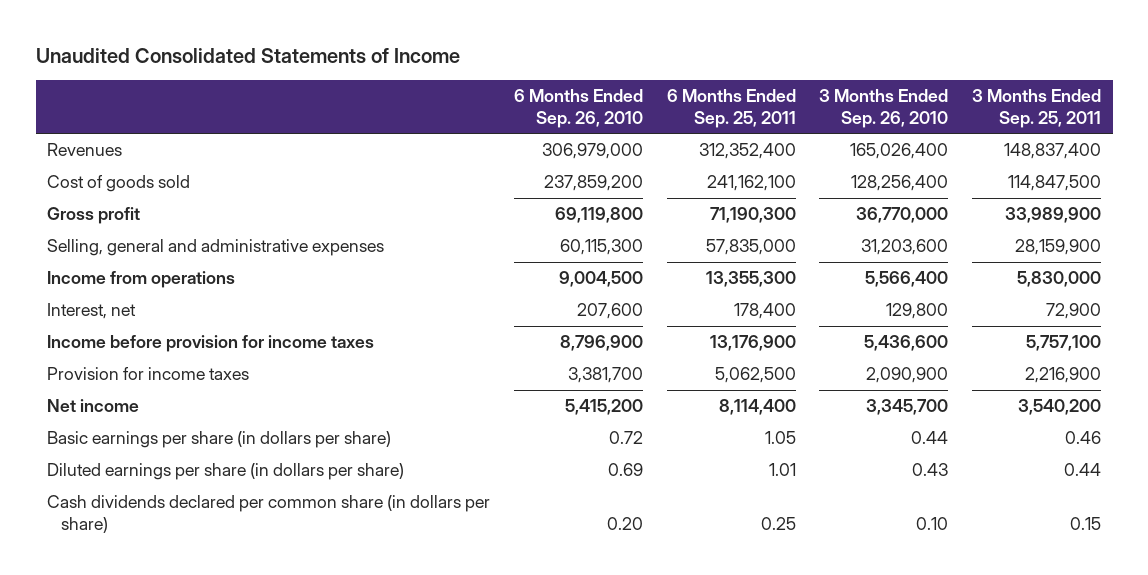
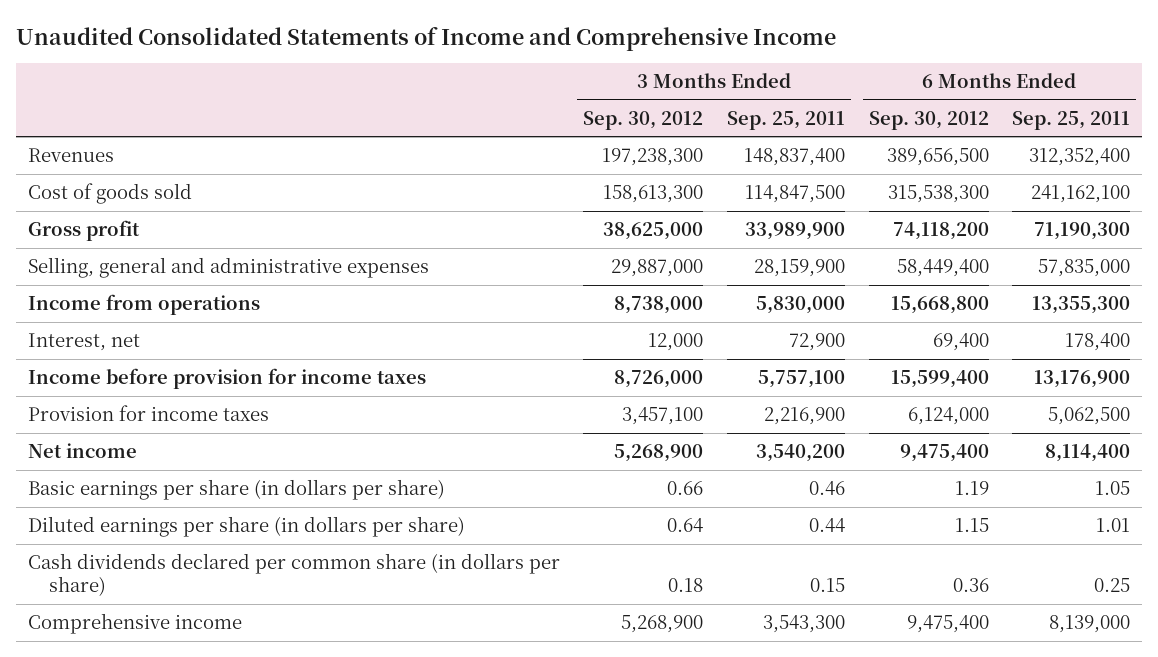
- Unaudited Consolidated Statements of Income
+ Unaudited Consolidated Statements of Income and Comprehensive Income
- | 6 Months Ended Sep. 26, 2010 | 6 Months Ended Sep. 25, 2011 | 3 Months Ended Sep. 26, 2010 | 3 Months Ended Sep. 25, 2011
+ | 3 Months Ended Sep. 30, 2012 | 3 Months Ended Sep. 25, 2011 | 6 Months Ended Sep. 30, 2012 | 6 Months Ended Sep. 25, 2011
+ Comprehensive income | 5,268,900 | 3,543,300 | 9,475,400 | 8,139,000

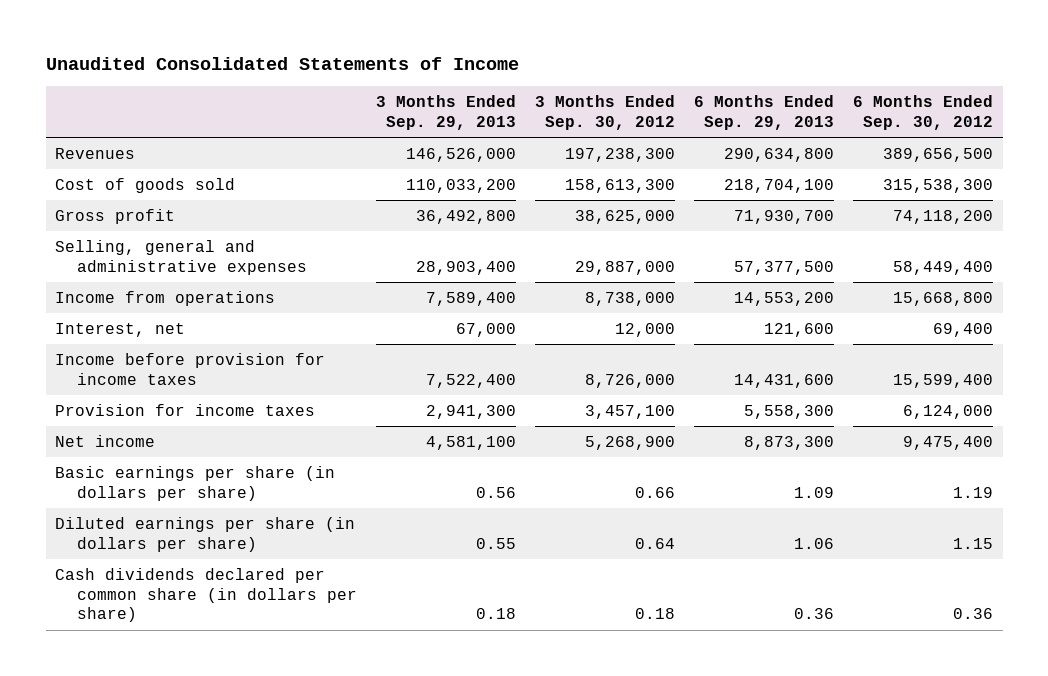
- Unaudited Consolidated Statements of Income and Comprehensive Income
+ Unaudited Consolidated Statements of Income
- | 3 Months Ended Sep. 30, 2012 | 3 Months Ended Sep. 25, 2011 | 6 Months Ended Sep. 30, 2012 | 6 Months Ended Sep. 25, 2011
+ | 3 Months Ended Sep. 29, 2013 | 3 Months Ended Sep. 30, 2012 | 6 Months Ended Sep. 29, 2013 | 6 Months Ended Sep. 30, 2012
- Comprehensive income | 5,268,900 | 3,543,300 | 9,475,400 | 8,139,000

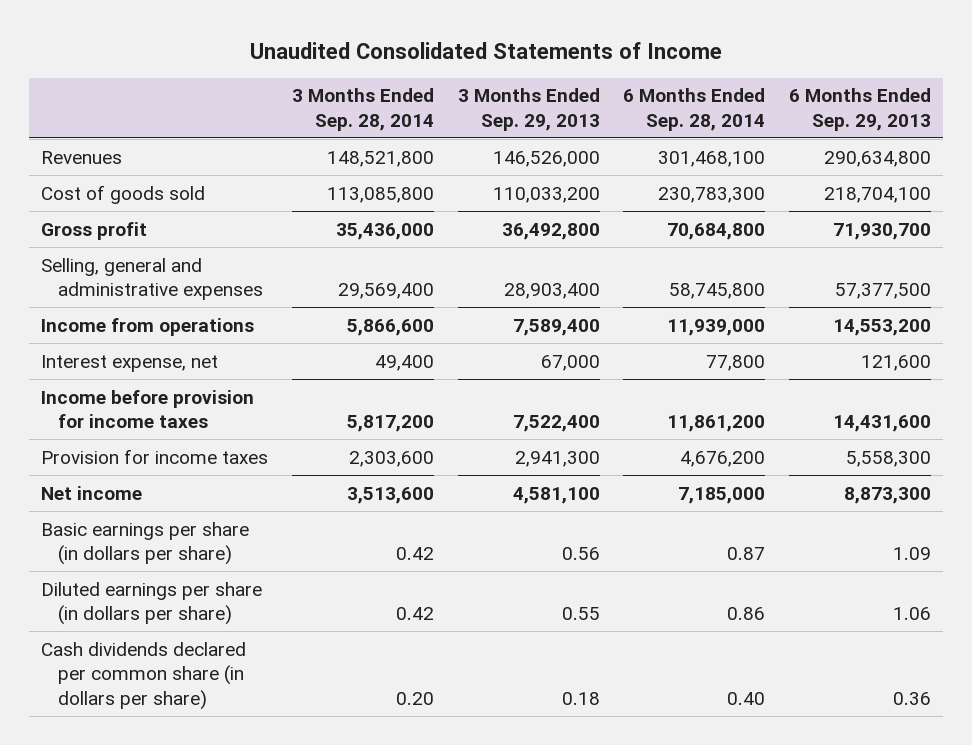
- | 3 Months Ended Sep. 29, 2013 | 3 Months Ended Sep. 30, 2012 | 6 Months Ended Sep. 29, 2013 | 6 Months Ended Sep. 30, 2012
+ | 3 Months Ended Sep. 28, 2014 | 3 Months Ended Sep. 29, 2013 | 6 Months Ended Sep. 28, 2014 | 6 Months Ended Sep. 29, 2013
- Interest, net | 67,000 | 12,000 | 121,600 | 69,400
+ Interest expense, net | 49,400 | 67,000 | 77,800 | 121,600

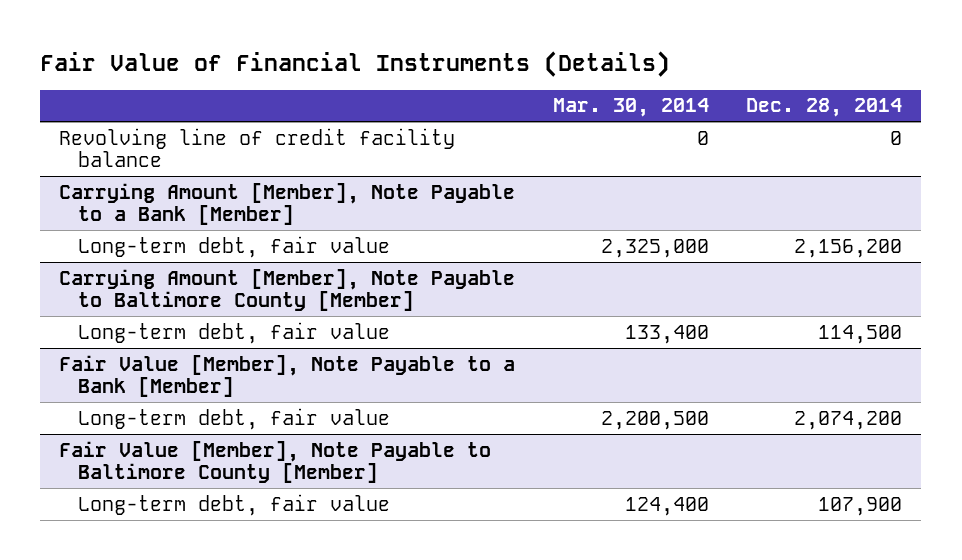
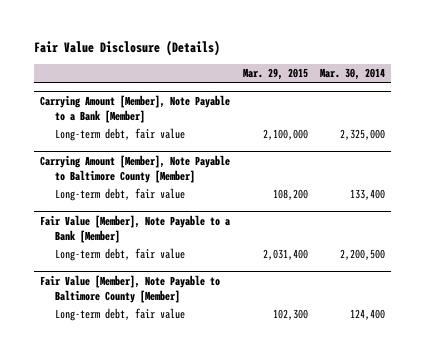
- Fair Value of Financial Instruments (Details)
+ Fair Value Disclosure (Details)
- | Mar. 30, 2014 | Dec. 28, 2014
+ | Mar. 29, 2015 | Mar. 30, 2014
- Revolving line of credit facility balance | 0 | 0

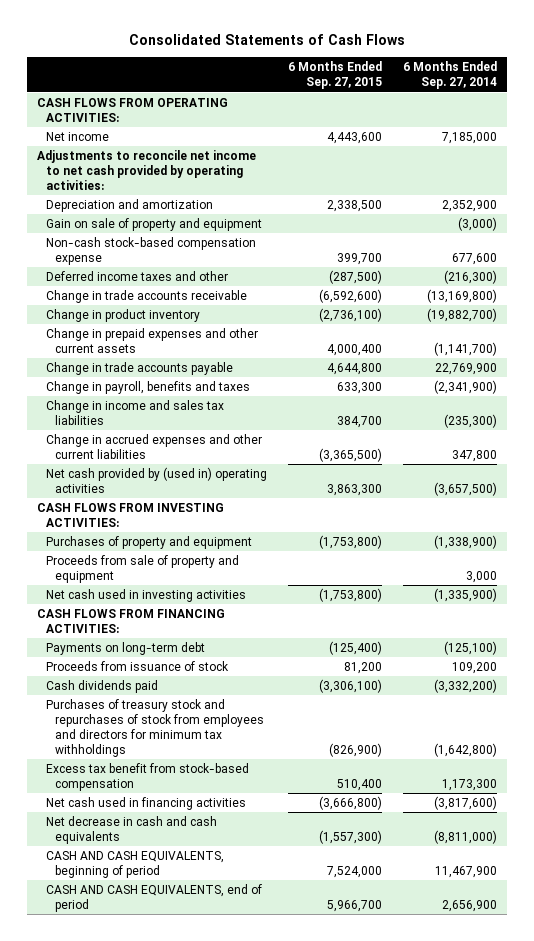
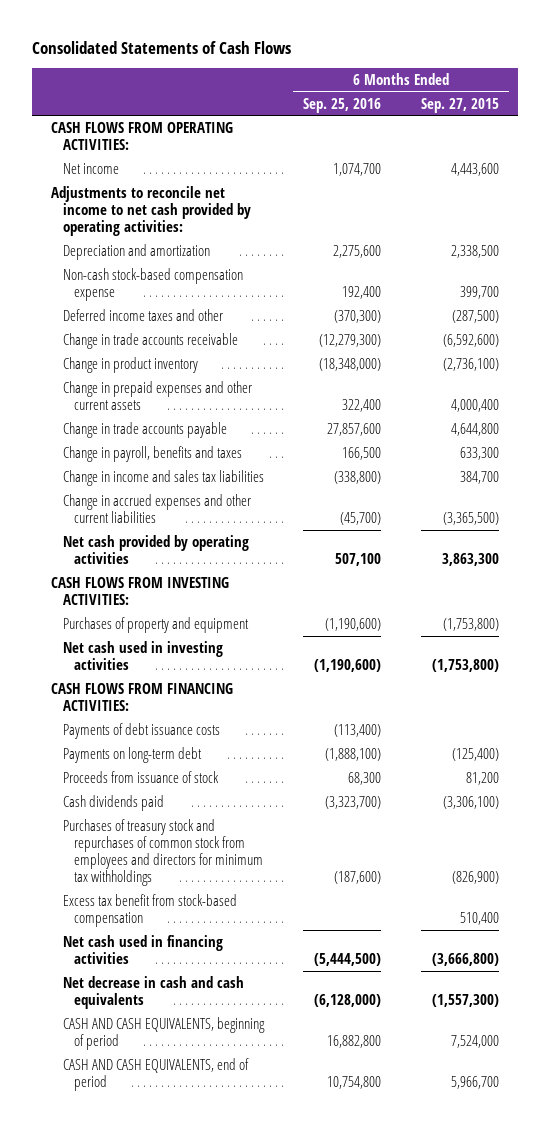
- | 6 Months Ended Sep. 27, 2015 | 6 Months Ended Sep. 27, 2014
+ | 6 Months Ended Sep. 25, 2016 | 6 Months Ended Sep. 27, 2015
- Gain on sale of property and equipment | | (3,000)
- Net cash provided by (used in) operating activities | 3,863,300 | (3,657,500)
+ Net cash provided by operating activities | 507,100 | 3,863,300
- Proceeds from sale of property and equipment | | 3,000
+ Payments of debt issuance costs | (113,400) |
- Purchases of treasury stock and repurchases of stock from employees and directors for minimum tax withholdings | (826,900) | (1,642,800)
+ Purchases of treasury stock and repurchases of common stock from employees and directors for minimum tax withholdings | (187,600) | (826,900)

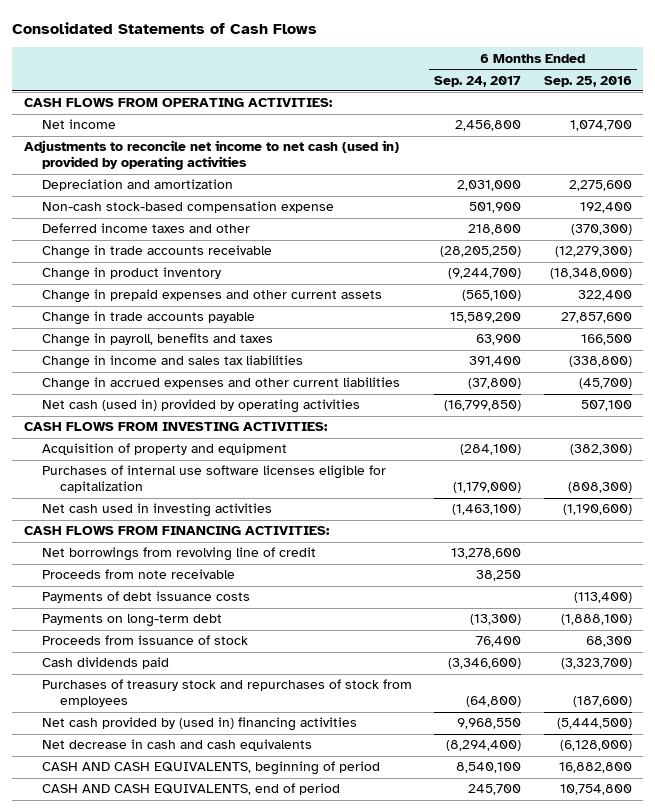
- | 6 Months Ended Sep. 25, 2016 | 6 Months Ended Sep. 27, 2015
+ | 6 Months Ended Sep. 24, 2017 | 6 Months Ended Sep. 25, 2016
- Adjustments to reconcile net income to net cash provided by operating activities:
+ Adjustments to reconcile net income to net cash (used in) provided by operating activities
- Net cash provided by operating activities | 507,100 | 3,863,300
+ Net cash (used in) provided by operating activities | (16,799,850) | 507,100
- Purchases of property and equipment | (1,190,600) | (1,753,800)
+ Acquisition of property and equipment | (284,100) | (382,300)
+ Purchases of internal use software licenses eligible for capitalization | (1,179,000) | (808,300)
+ Net borrowings from revolving line of credit | 13,278,600 |
+ Proceeds from note receivable | 38,250 |
- Purchases of treasury stock and repurchases of common stock from employees and directors for minimum tax withholdings | (187,600) | (826,900)
- Excess tax benefit from stock-based compensation | | 510,400
- Net cash used in financing activities | (5,444,500) | (3,666,800)
+ Purchases of treasury stock and repurchases of stock from employees | (64,800) | (187,600)
+ Net cash provided by (used in) financing activities | 9,968,550 | (5,444,500)

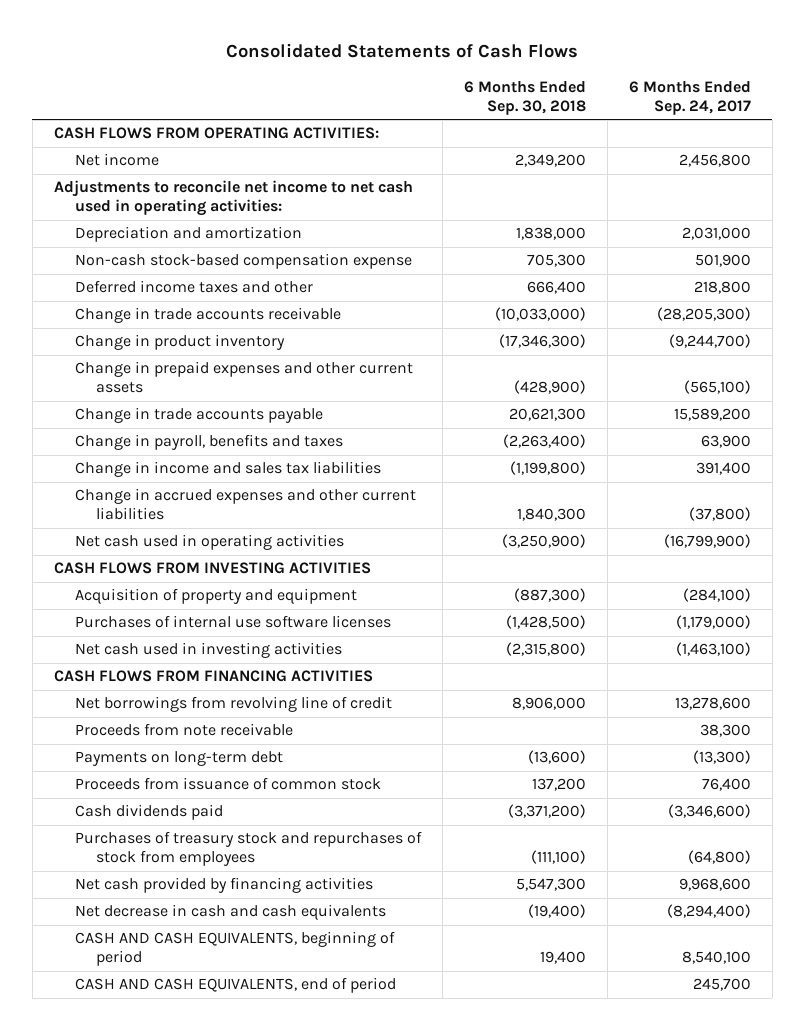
- | 6 Months Ended Sep. 24, 2017 | 6 Months Ended Sep. 25, 2016
+ | 6 Months Ended Sep. 30, 2018 | 6 Months Ended Sep. 24, 2017
- Adjustments to reconcile net income to net cash (used in) provided by operating activities
+ Adjustments to reconcile net income to net cash used in operating activities:
- Change in trade accounts receivable | (28,205,250) | (12,279,300)
+ Change in trade accounts receivable | (10,033,000) | (28,205,300)
- Net cash (used in) provided by operating activities | (16,799,850) | 507,100
- CASH FLOWS FROM INVESTING ACTIVITIES:
+ Net cash used in operating activities | (3,250,900) | (16,799,900)
+ CASH FLOWS FROM INVESTING ACTIVITIES
- Purchases of internal use software licenses eligible for capitalization | (1,179,000) | (808,300)
+ Purchases of internal use software licenses | (1,428,500) | (1,179,000)
- CASH FLOWS FROM FINANCING ACTIVITIES:
+ CASH FLOWS FROM FINANCING ACTIVITIES
- Proceeds from note receivable | 38,250 |
- Payments of debt issuance costs | | (113,400)
+ Proceeds from note receivable | | 38,300
- Proceeds from issuance of stock | 76,400 | 68,300
+ Proceeds from issuance of common stock | 137,200 | 76,400
- Net cash provided by (used in) financing activities | 9,968,550 | (5,444,500)
+ Net cash provided by financing activities | 5,547,300 | 9,968,600

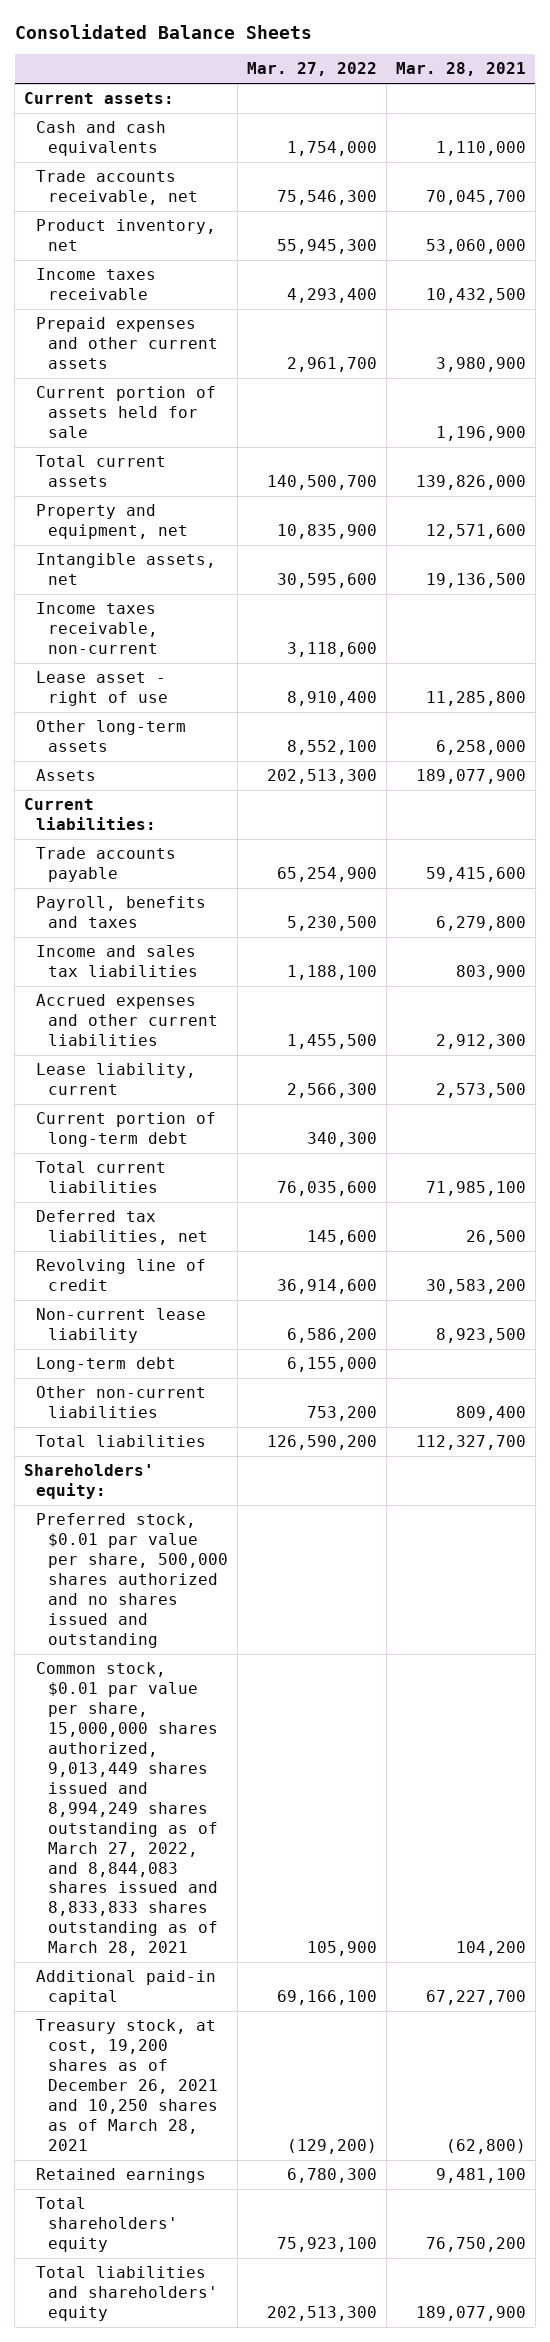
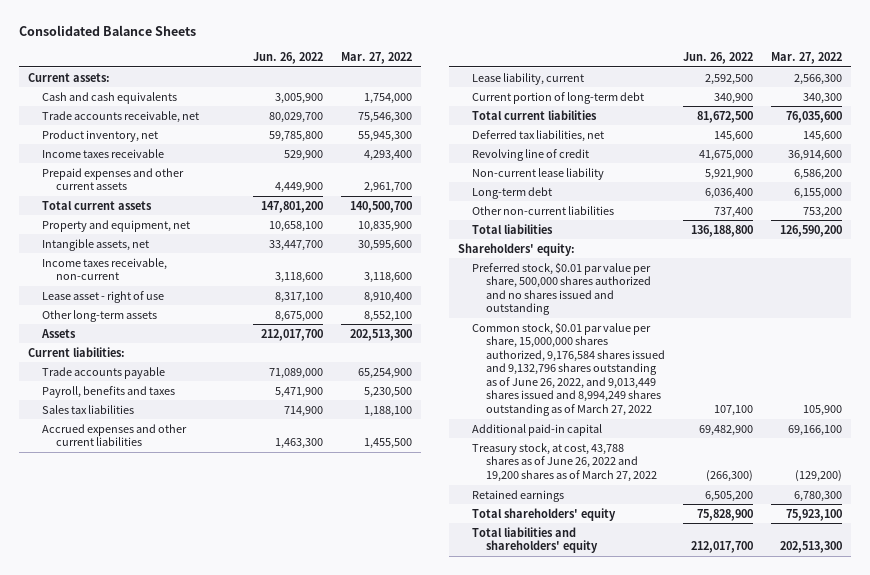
- | Mar. 27, 2022 | Mar. 28, 2021
+ | Jun. 26, 2022 | Mar. 27, 2022
- Current portion of assets held for sale | | 1,196,900
- Income and sales tax liabilities | 1,188,100 | 803,900
+ Sales tax liabilities | 714,900 | 1,188,100
- Common stock, $0.01 par value per share, 15,000,000 shares authorized, 9,013,449 shares issued and 8,994,249 shares outstanding as of March 27, 2022, and 8,844,083 shares issued and 8,833,833 shares outstanding as of March 28, 2021 | 105,900 | 104,200
+ Common stock, $0.01 par value per share, 15,000,000 shares authorized, 9,176,584 shares issued and 9,132,796 shares outstanding as of June 26, 2022, and 9,013,449 shares issued and 8,994,249 shares outstanding as of March 27, 2022 | 107,100 | 105,900
- Treasury stock, at cost, 19,200 shares as of December 26, 2021 and 10,250 shares as of March 28, 2021 | (129,200) | (62,800)
+ Treasury stock, at cost, 43,788 shares as of June 26, 2022 and 19,200 shares as of March 27, 2022 | (266,300) | (129,200)

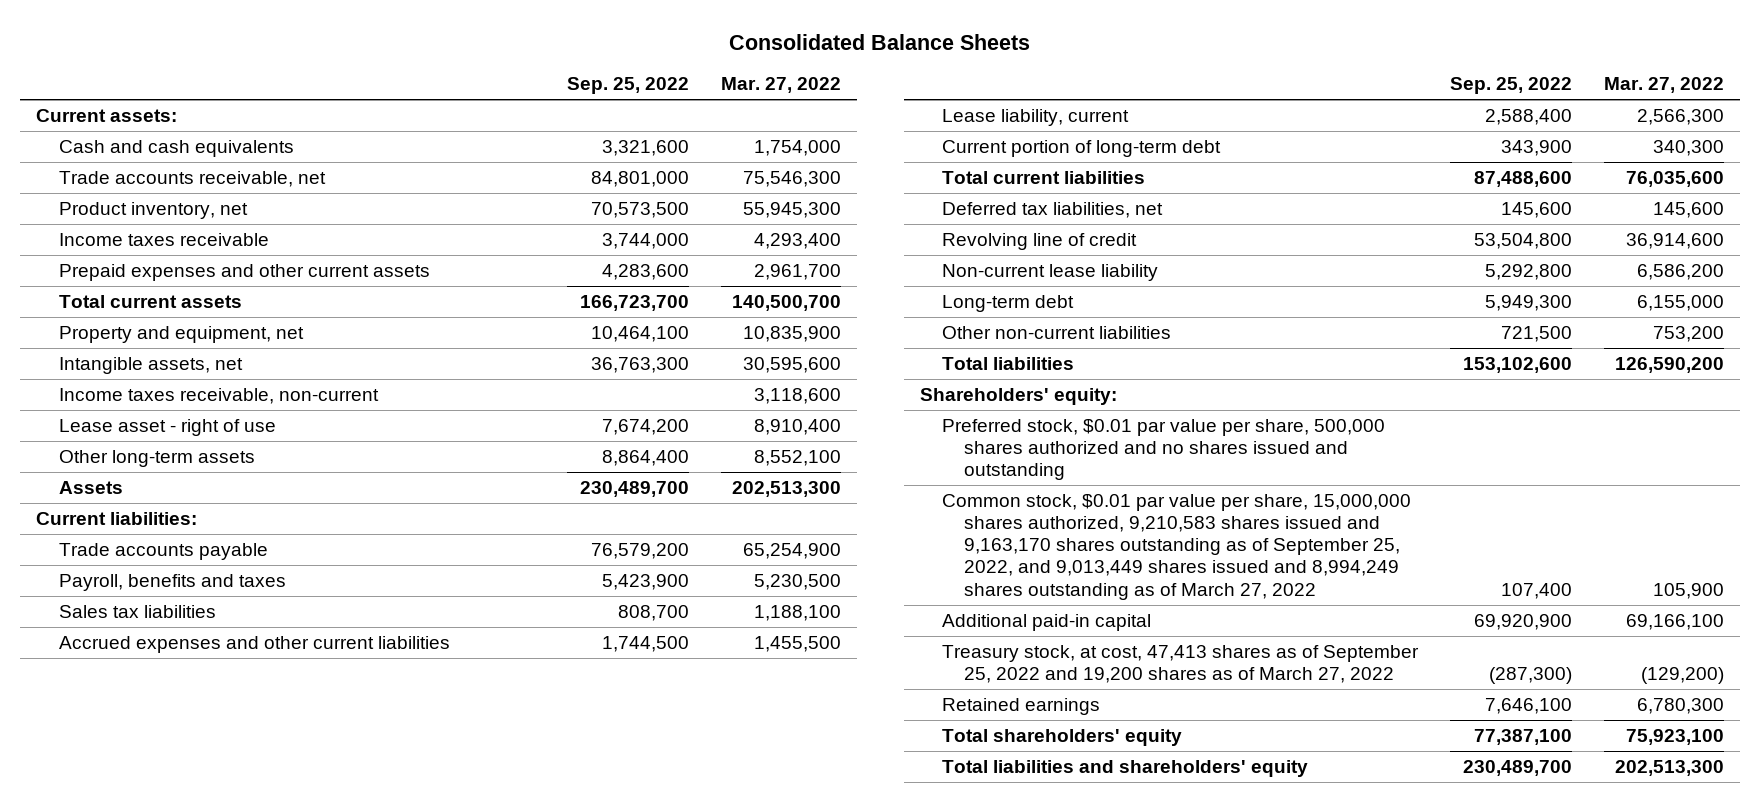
- | Jun. 26, 2022 | Mar. 27, 2022
+ | Sep. 25, 2022 | Mar. 27, 2022
- Common stock, $0.01 par value per share, 15,000,000 shares authorized, 9,176,584 shares issued and 9,132,796 shares outstanding as of June 26, 2022, and 9,013,449 shares issued and 8,994,249 shares outstanding as of March 27, 2022 | 107,100 | 105,900
+ Common stock, $0.01 par value per share, 15,000,000 shares authorized, 9,210,583 shares issued and 9,163,170 shares outstanding as of September 25, 2022, and 9,013,449 shares issued and 8,994,249 shares outstanding as of March 27, 2022 | 107,400 | 105,900
- Treasury stock, at cost, 43,788 shares as of June 26, 2022 and 19,200 shares as of March 27, 2022 | (266,300) | (129,200)
+ Treasury stock, at cost, 47,413 shares as of September 25, 2022 and 19,200 shares as of March 27, 2022 | (287,300) | (129,200)

